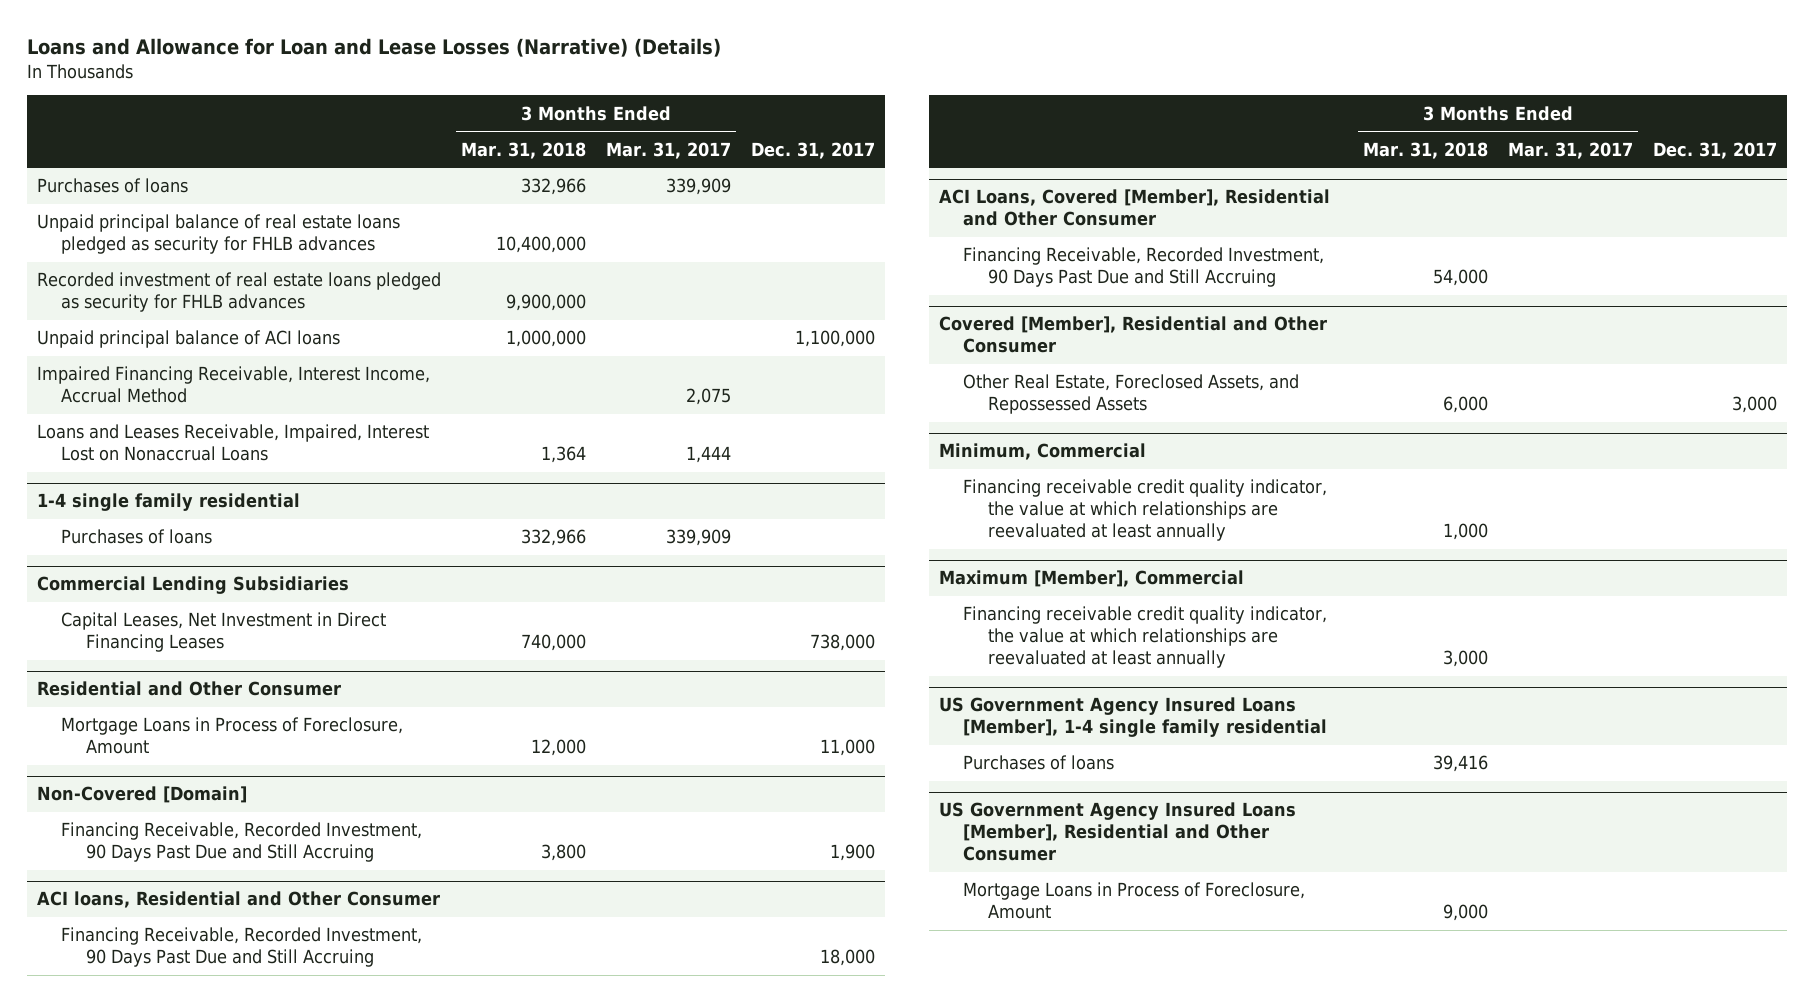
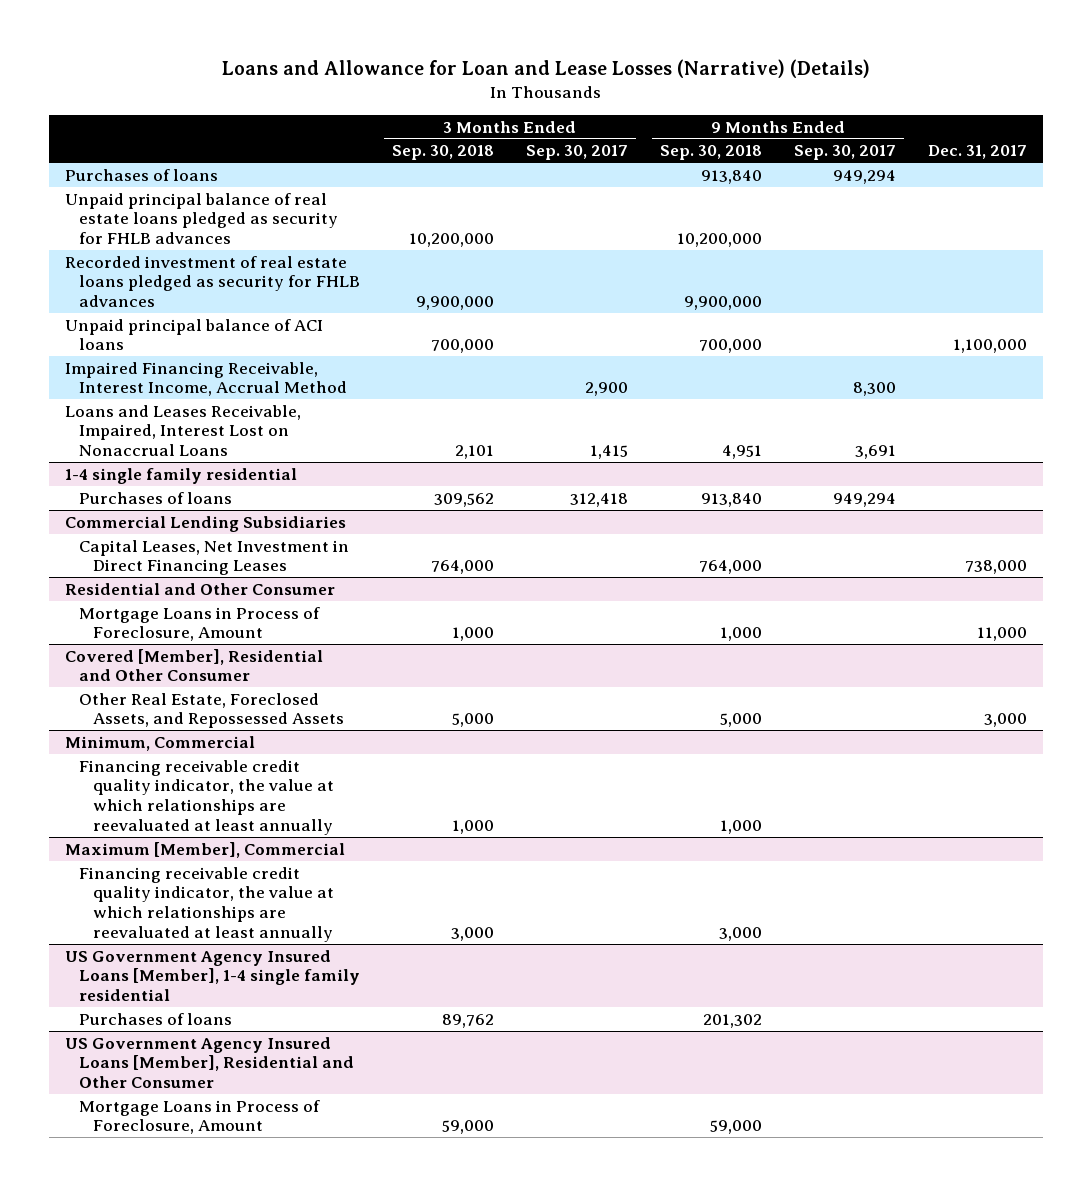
- | 3 Months Ended Mar. 31, 2018 | 3 Months Ended Mar. 31, 2017 | Dec. 31, 2017
+ | 3 Months Ended Sep. 30, 2018 | 3 Months Ended Sep. 30, 2017 | 9 Months Ended Sep. 30, 2018 | 9 Months Ended Sep. 30, 2017 | Dec. 31, 2017
- Non-Covered [Domain]
- Financing Receivable, Recorded Investment, 90 Days Past Due and Still Accruing | 3,800 | | 1,900
- ACI loans, Residential and Other Consumer
- Financing Receivable, Recorded Investment, 90 Days Past Due and Still Accruing | | | 18,000
- ACI Loans, Covered [Member], Residential and Other Consumer
- Financing Receivable, Recorded Investment, 90 Days Past Due and Still Accruing | 54,000 | |

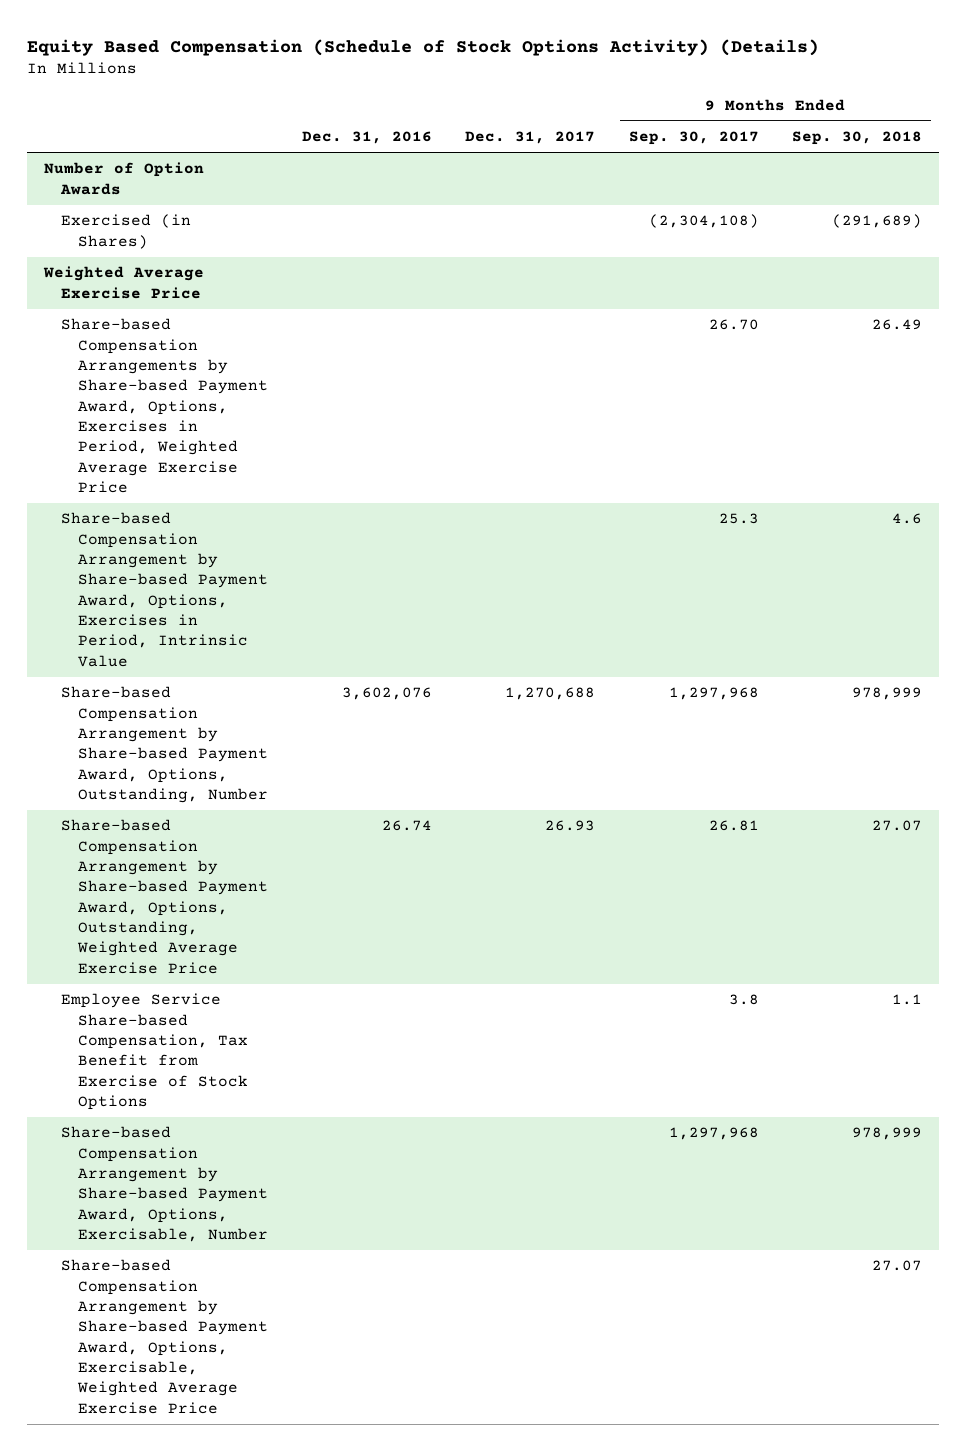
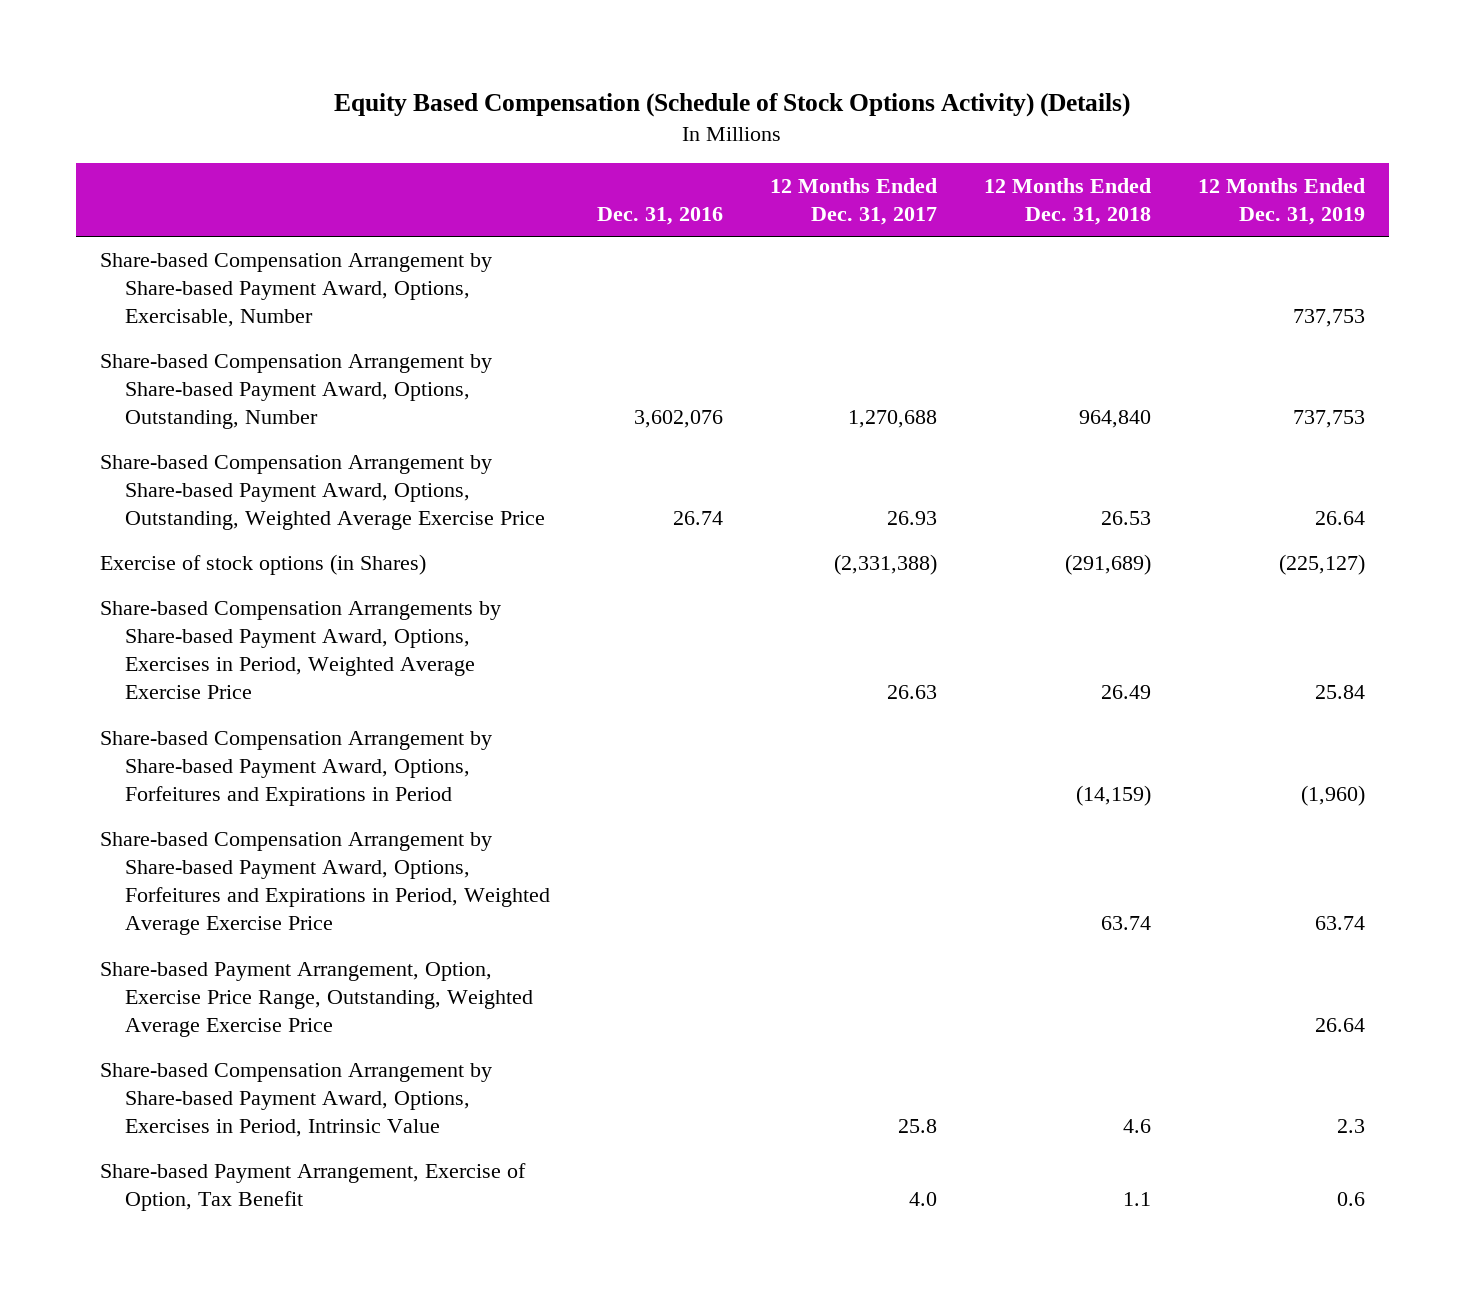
- | Dec. 31, 2016 | Dec. 31, 2017 | 9 Months Ended Sep. 30, 2017 | 9 Months Ended Sep. 30, 2018
+ | Dec. 31, 2016 | 12 Months Ended Dec. 31, 2017 | 12 Months Ended Dec. 31, 2018 | 12 Months Ended Dec. 31, 2019
- Number of Option Awards
- Exercised (in Shares) | | | (2,304,108) | (291,689)
- Weighted Average Exercise Price
moved up: Share-based Compensation Arrangement by Share-based Payment Award, Options, Exercisable, Number | | | | 737,753
- Employee Service Share-based Compensation, Tax Benefit from Exercise of Stock Options | | | 3.8 | 1.1
- Share-based Compensation Arrangement by Share-based Payment Award, Options, Exercisable, Weighted Average Exercise Price | | | | 27.07
+ Exercise of stock options (in Shares) | | (2,331,388) | (291,689) | (225,127)
moved down: Share-based Compensation Arrangements by Share-based Payment Award, Options, Exercises in Period, Weighted Average Exercise Price | | 26.63 | 26.49 | 25.84
+ Share-based Compensation Arrangement by Share-based Payment Award, Options, Forfeitures and Expirations in Period | | | (14,159) | (1,960)
+ Share-based Compensation Arrangement by Share-based Payment Award, Options, Forfeitures and Expirations in Period, Weighted Average Exercise Price | | | 63.74 | 63.74
+ Share-based Payment Arrangement, Option, Exercise Price Range, Outstanding, Weighted Average Exercise Price | | | | 26.64
moved down: Share-based Compensation Arrangement by Share-based Payment Award, Options, Exercises in Period, Intrinsic Value | | 25.8 | 4.6 | 2.3
+ Share-based Payment Arrangement, Exercise of Option, Tax Benefit | | 4.0 | 1.1 | 0.6

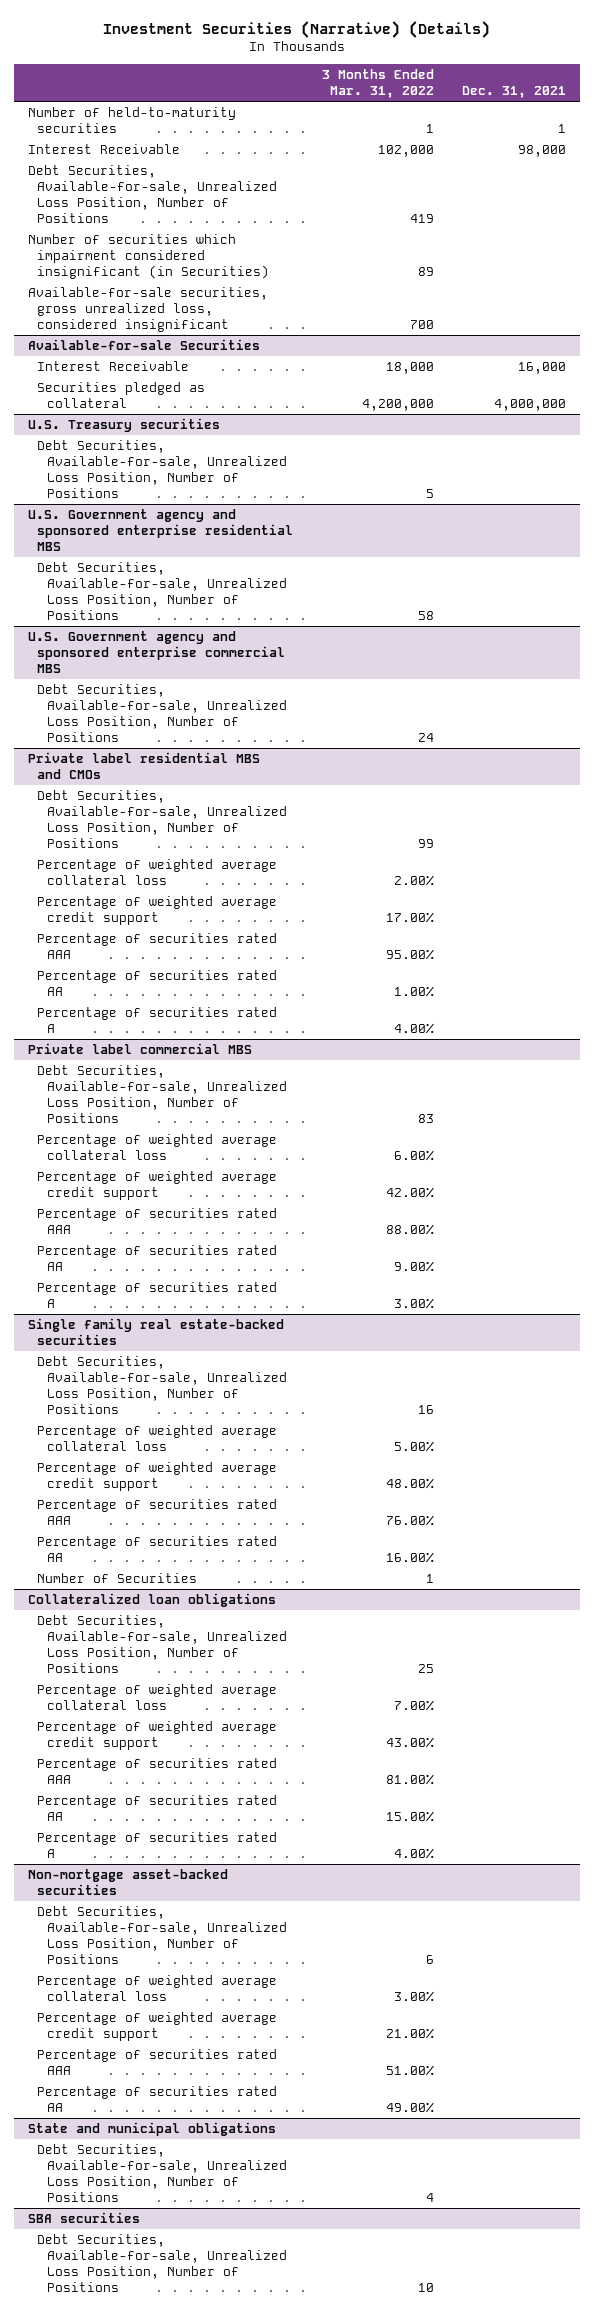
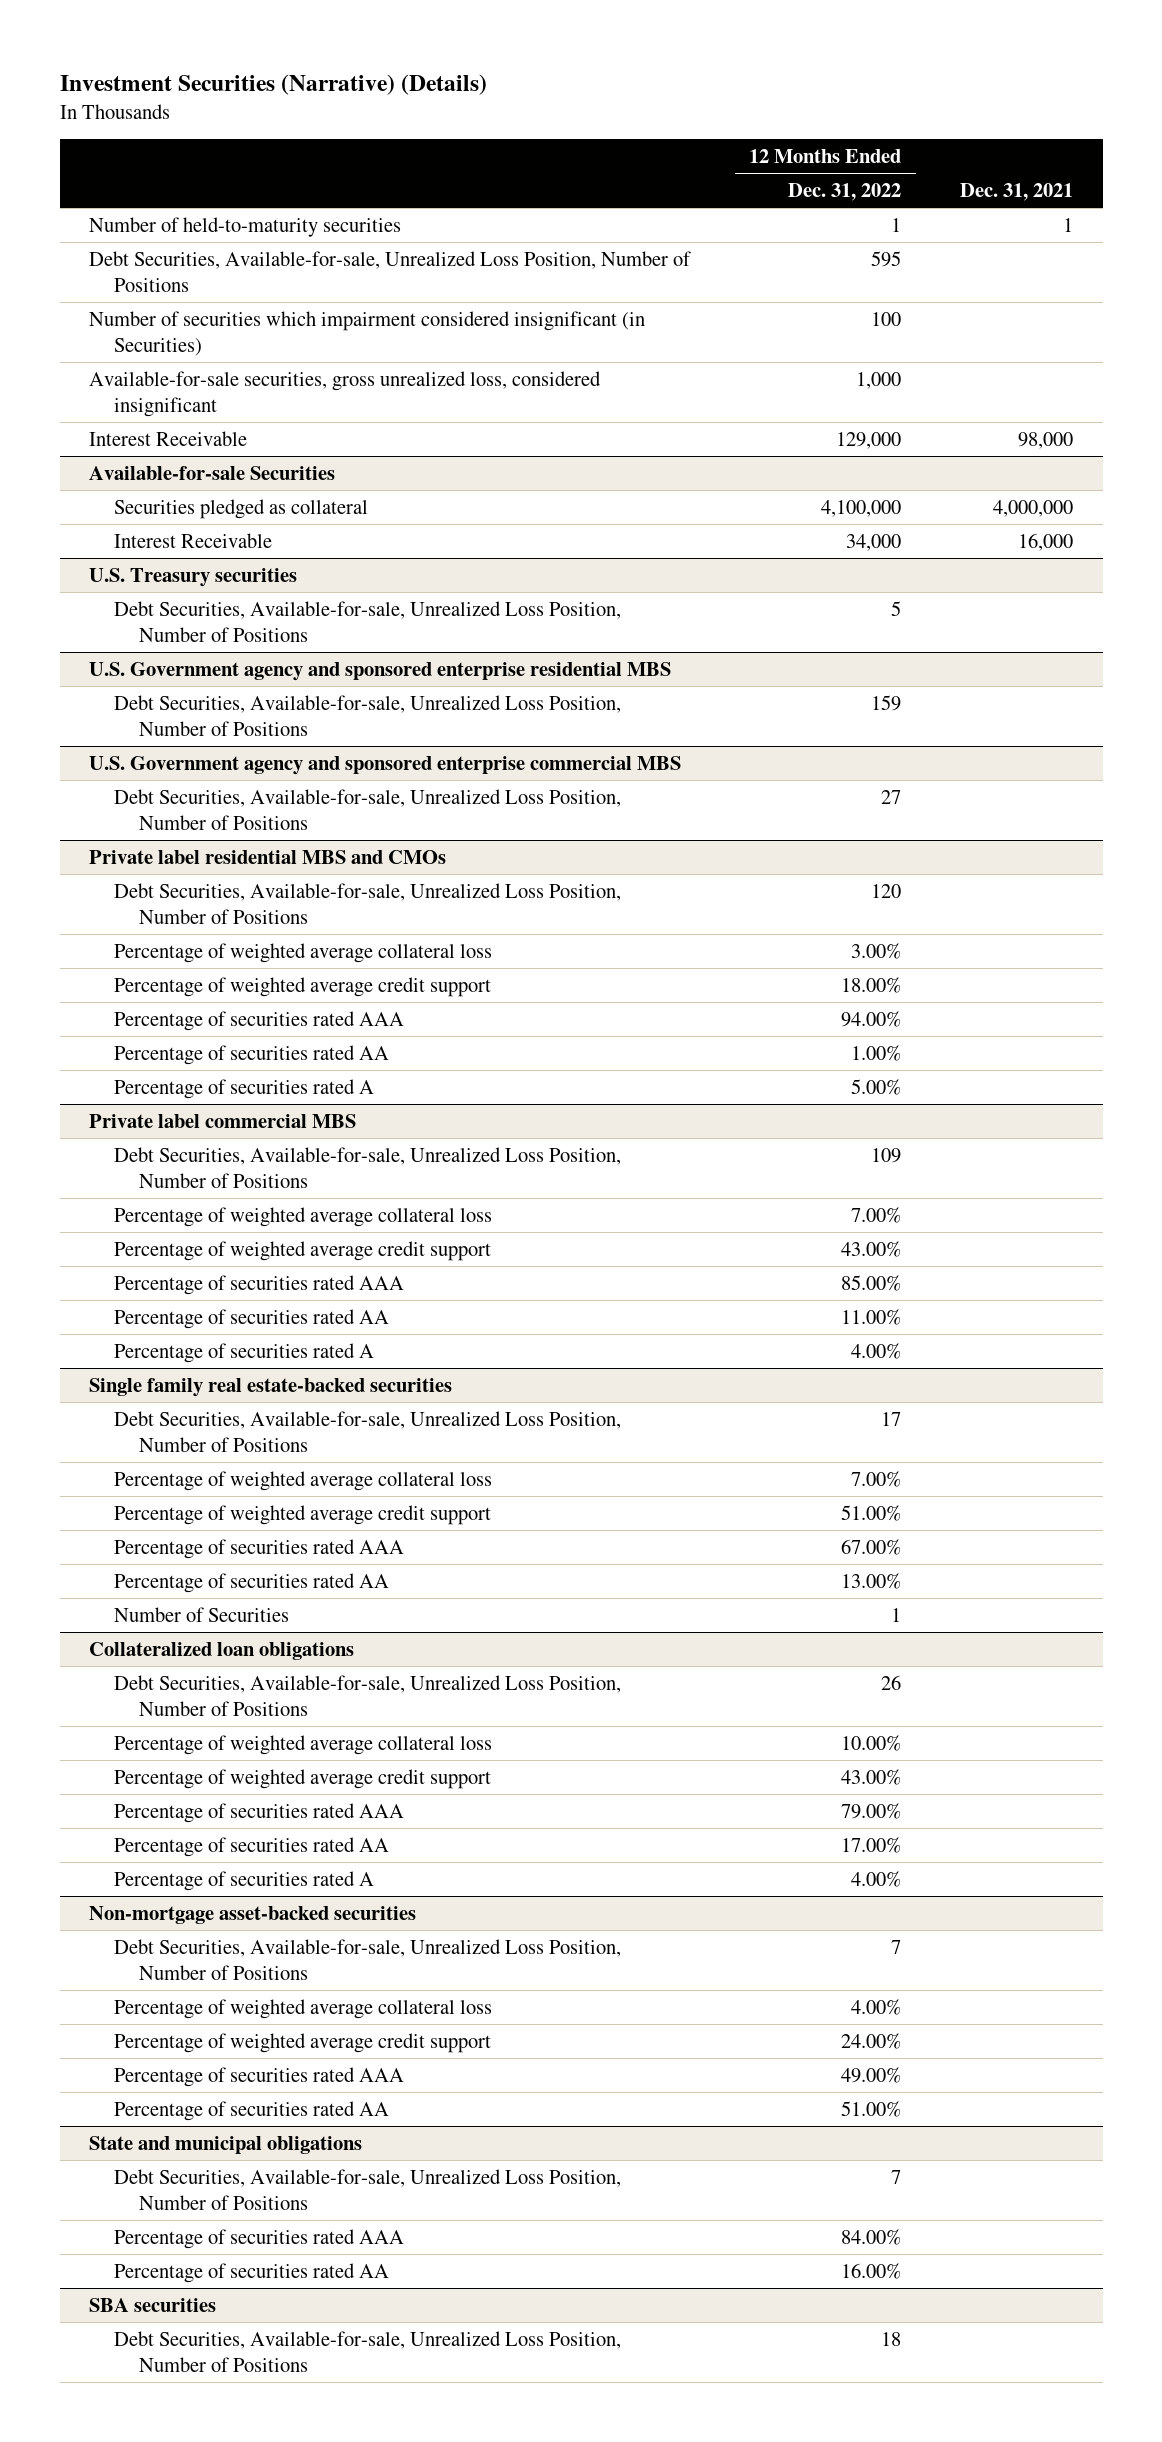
- | 3 Months Ended Mar. 31, 2022 | Dec. 31, 2021
+ | 12 Months Ended Dec. 31, 2022 | Dec. 31, 2021
moved down: Interest Receivable | 129,000 | 98,000
@ Available-for-sale Securities
moved down: Interest Receivable | 34,000 | 16,000
@ State and municipal obligations
+ Percentage of securities rated AAA | 84.00% |
+ Percentage of securities rated AA | 16.00% |

